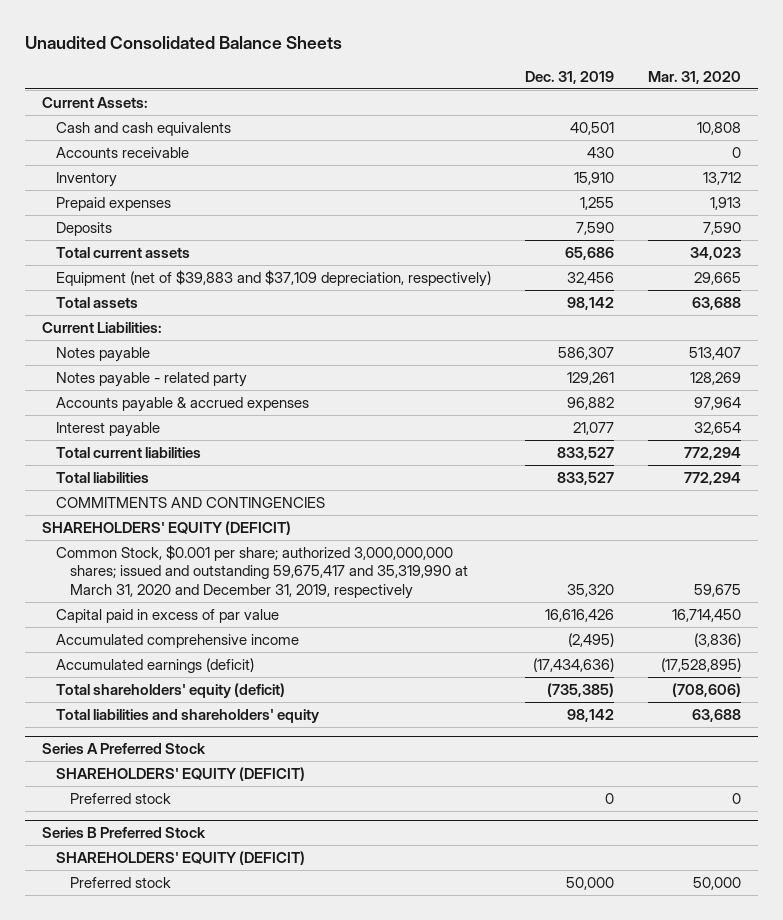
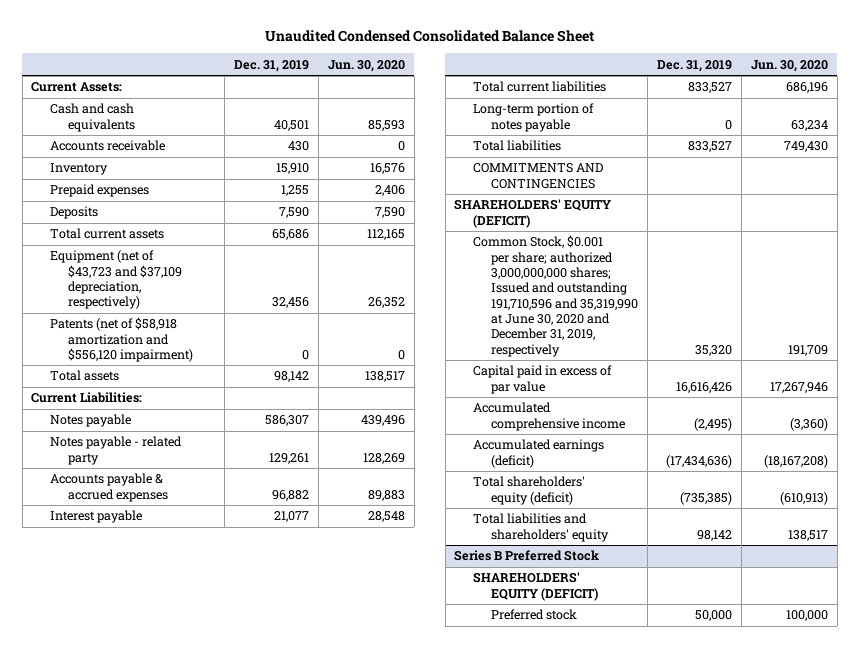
- Unaudited Consolidated Balance Sheets
+ Unaudited Condensed Consolidated Balance Sheet
- | Dec. 31, 2019 | Mar. 31, 2020
+ | Dec. 31, 2019 | Jun. 30, 2020
- Equipment (net of $39,883 and $37,109 depreciation, respectively) | 32,456 | 29,665
+ Equipment (net of $43,723 and $37,109 depreciation, respectively) | 32,456 | 26,352
+ Patents (net of $58,918 amortization and $556,120 impairment) | 0 | 0
+ Long-term portion of notes payable | 0 | 63,234
- Common Stock, $0.001 per share; authorized 3,000,000,000 shares; issued and outstanding 59,675,417 and 35,319,990 at March 31, 2020 and December 31, 2019, respectively | 35,320 | 59,675
+ Common Stock, $0.001 per share; authorized 3,000,000,000 shares; Issued and outstanding 191,710,596 and 35,319,990 at June 30, 2020 and December 31, 2019, respectively | 35,320 | 191,709
- Series A Preferred Stock
- SHAREHOLDERS' EQUITY (DEFICIT)
- Preferred stock | 0 | 0

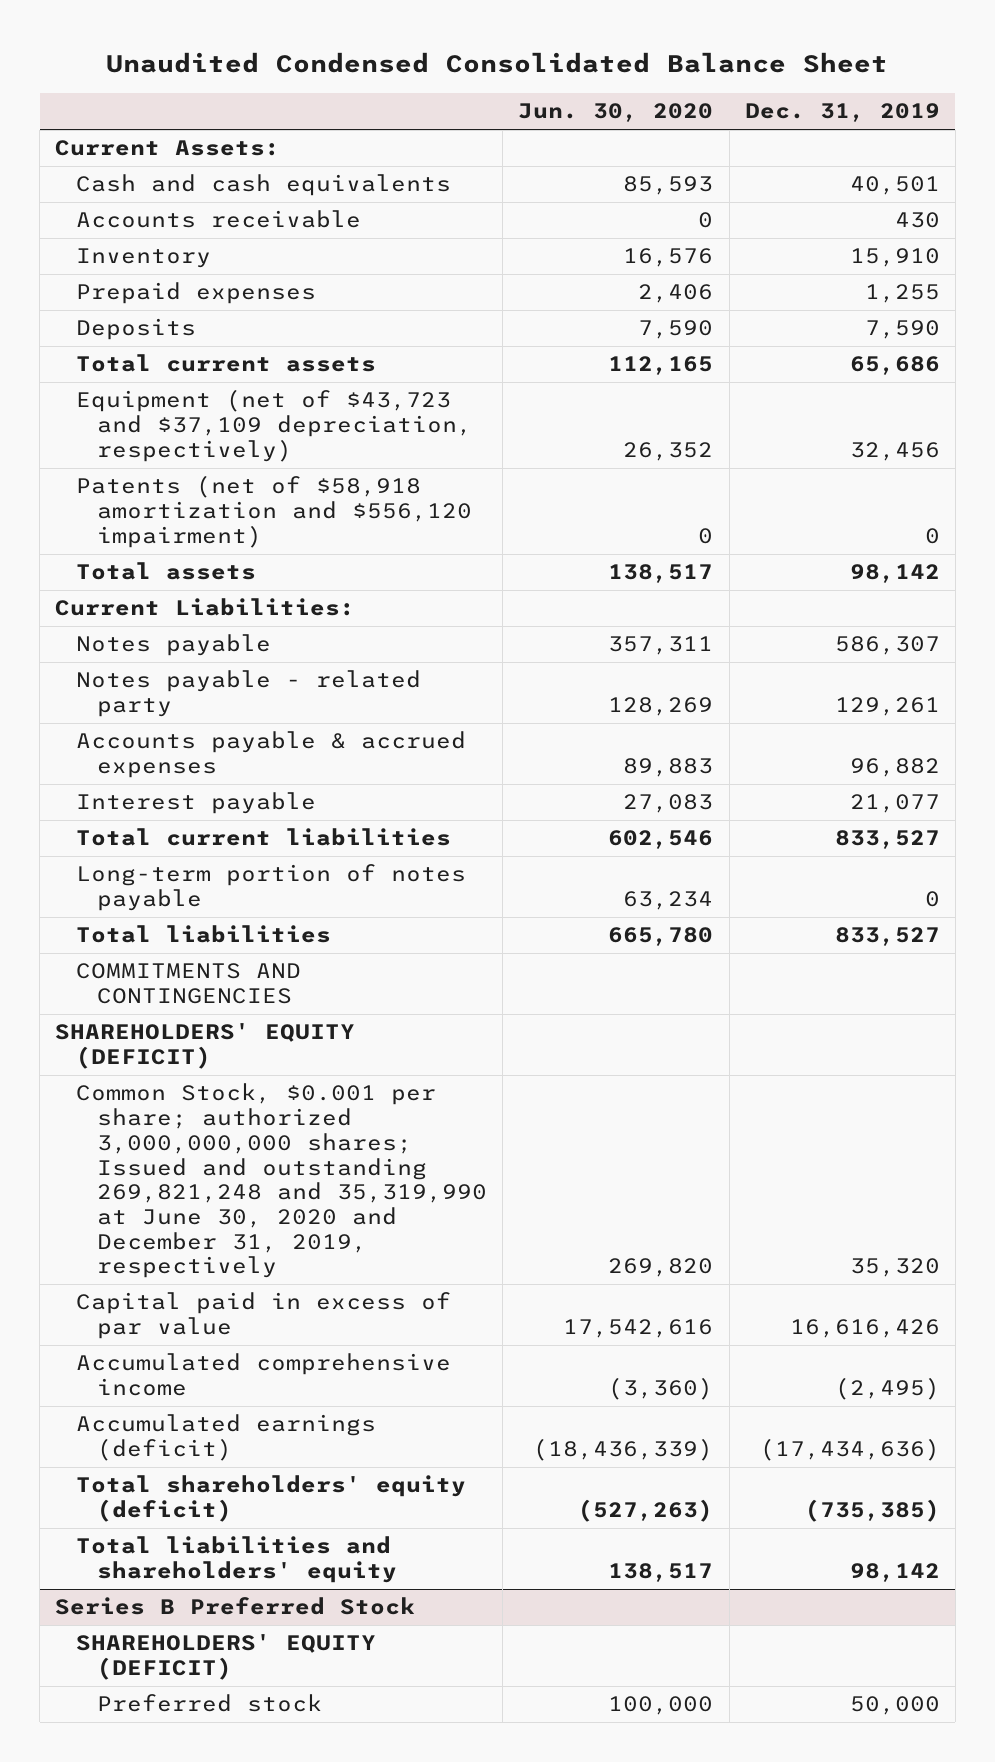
- | Dec. 31, 2019 | Jun. 30, 2020
+ | Jun. 30, 2020 | Dec. 31, 2019
- Notes payable | 586,307 | 439,496
+ Notes payable | 357,311 | 586,307
- Interest payable | 21,077 | 28,548
- Total current liabilities | 833,527 | 686,196
+ Interest payable | 27,083 | 21,077
+ Total current liabilities | 602,546 | 833,527
- Total liabilities | 833,527 | 749,430
+ Total liabilities | 665,780 | 833,527
- Common Stock, $0.001 per share; authorized 3,000,000,000 shares; Issued and outstanding 191,710,596 and 35,319,990 at June 30, 2020 and December 31, 2019, respectively | 35,320 | 191,709
- Capital paid in excess of par value | 16,616,426 | 17,267,946
+ Common Stock, $0.001 per share; authorized 3,000,000,000 shares; Issued and outstanding 269,821,248 and 35,319,990 at June 30, 2020 and December 31, 2019, respectively | 269,820 | 35,320
+ Capital paid in excess of par value | 17,542,616 | 16,616,426
- Accumulated earnings (deficit) | (17,434,636) | (18,167,208)
- Total shareholders' equity (deficit) | (735,385) | (610,913)
+ Accumulated earnings (deficit) | (18,436,339) | (17,434,636)
+ Total shareholders' equity (deficit) | (527,263) | (735,385)

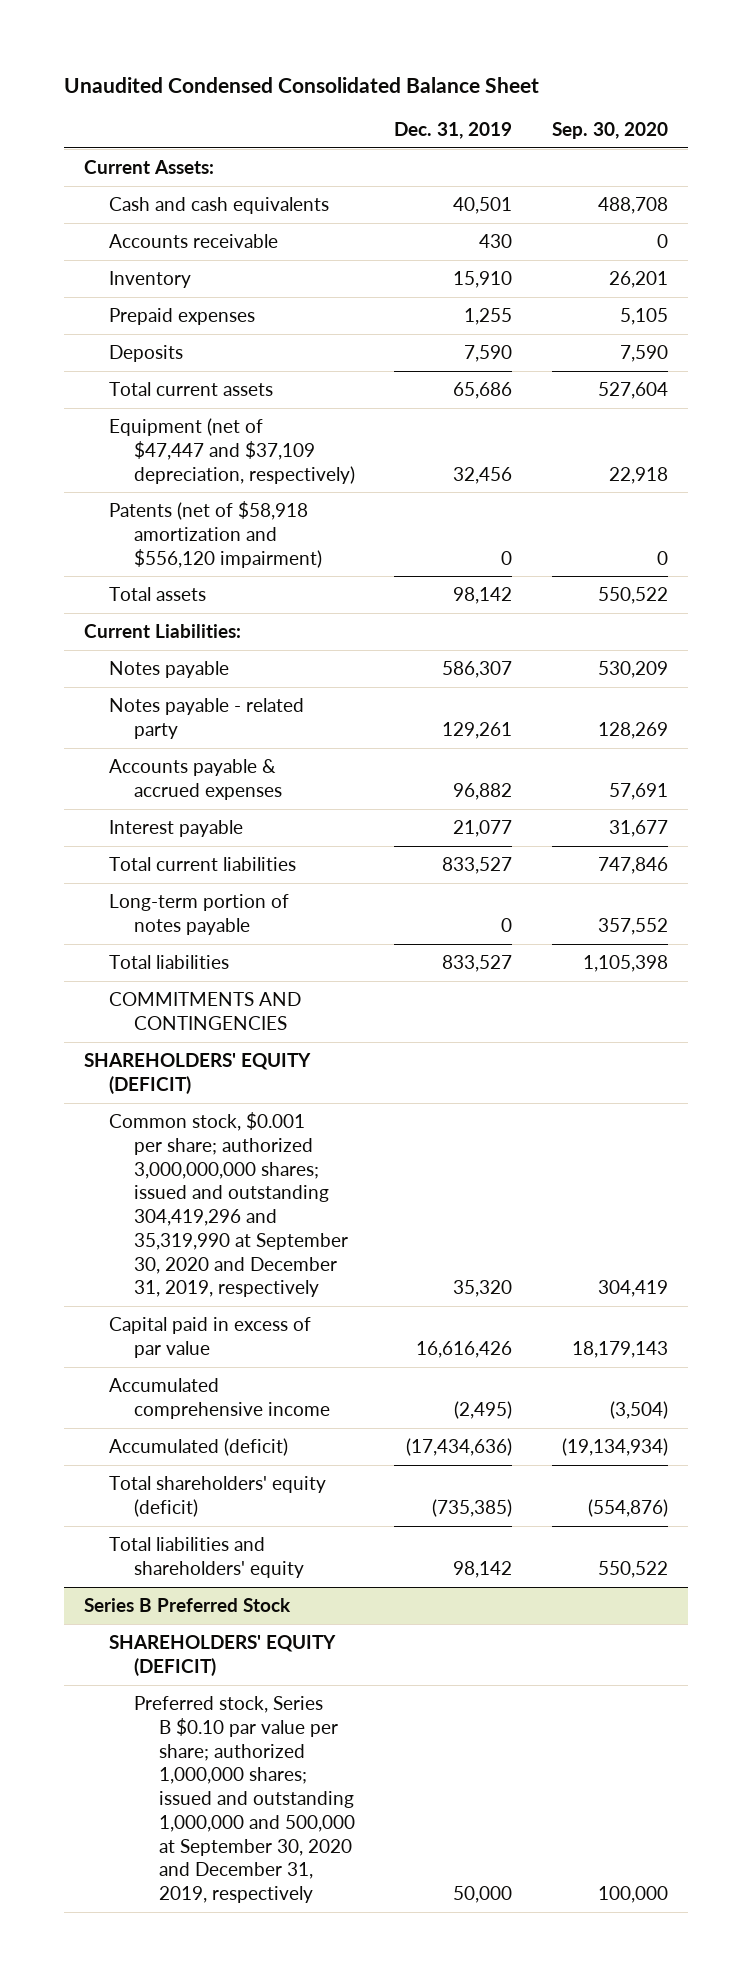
- | Jun. 30, 2020 | Dec. 31, 2019
+ | Dec. 31, 2019 | Sep. 30, 2020
- Equipment (net of $43,723 and $37,109 depreciation, respectively) | 26,352 | 32,456
+ Equipment (net of $47,447 and $37,109 depreciation, respectively) | 32,456 | 22,918
- Common Stock, $0.001 per share; authorized 3,000,000,000 shares; Issued and outstanding 269,821,248 and 35,319,990 at June 30, 2020 and December 31, 2019, respectively | 269,820 | 35,320
+ Common stock, $0.001 per share; authorized 3,000,000,000 shares; issued and outstanding 304,419,296 and 35,319,990 at September 30, 2020 and December 31, 2019, respectively | 35,320 | 304,419
- Accumulated earnings (deficit) | (18,436,339) | (17,434,636)
+ Accumulated (deficit) | (17,434,636) | (19,134,934)
@ Series B Preferred Stock
- Preferred stock | 100,000 | 50,000
+ Preferred stock, Series B $0.10 par value per share; authorized 1,000,000 shares; issued and outstanding 1,000,000 and 500,000 at September 30, 2020 and December 31, 2019, respectively | 50,000 | 100,000

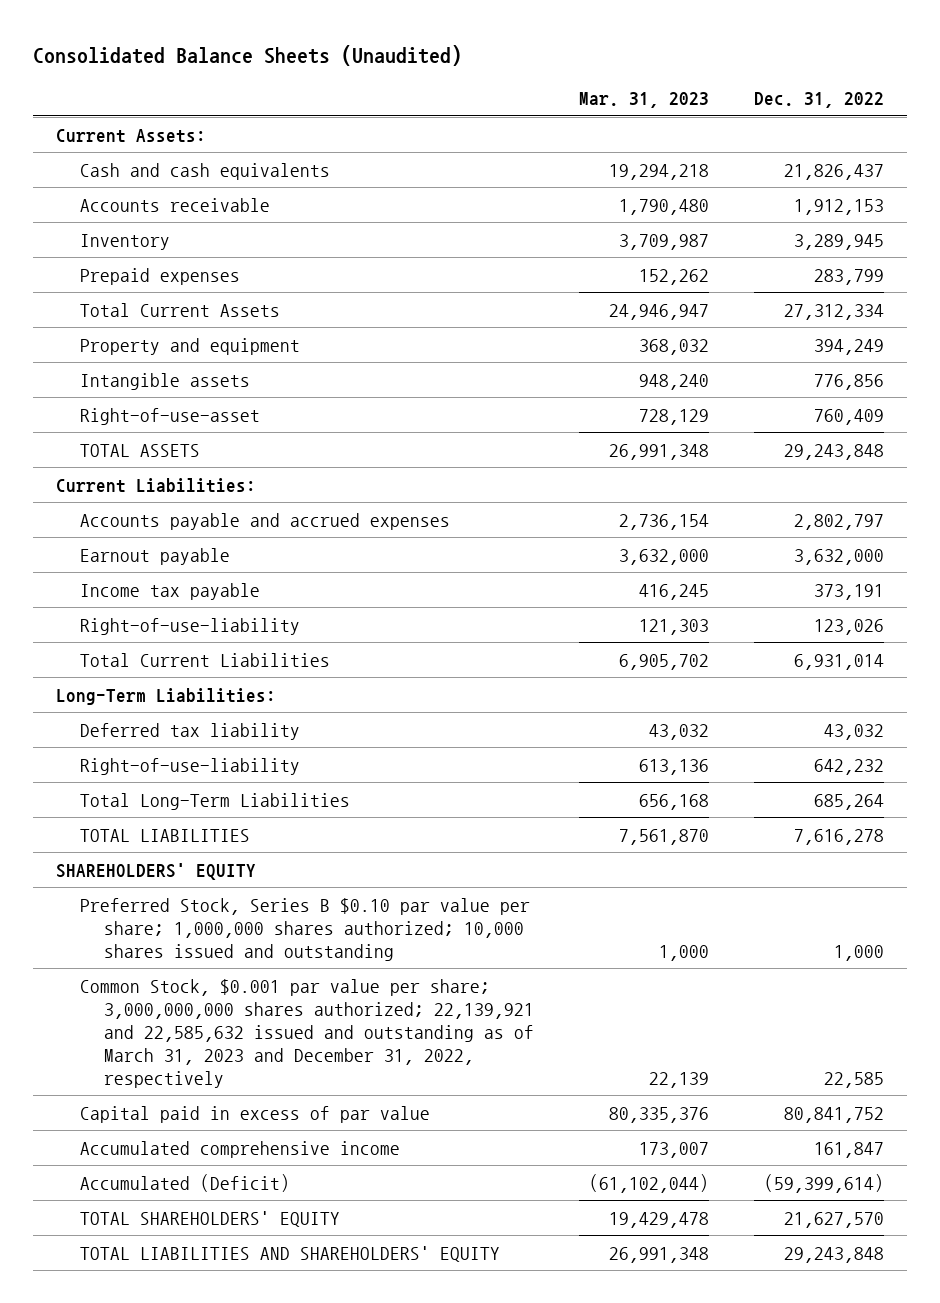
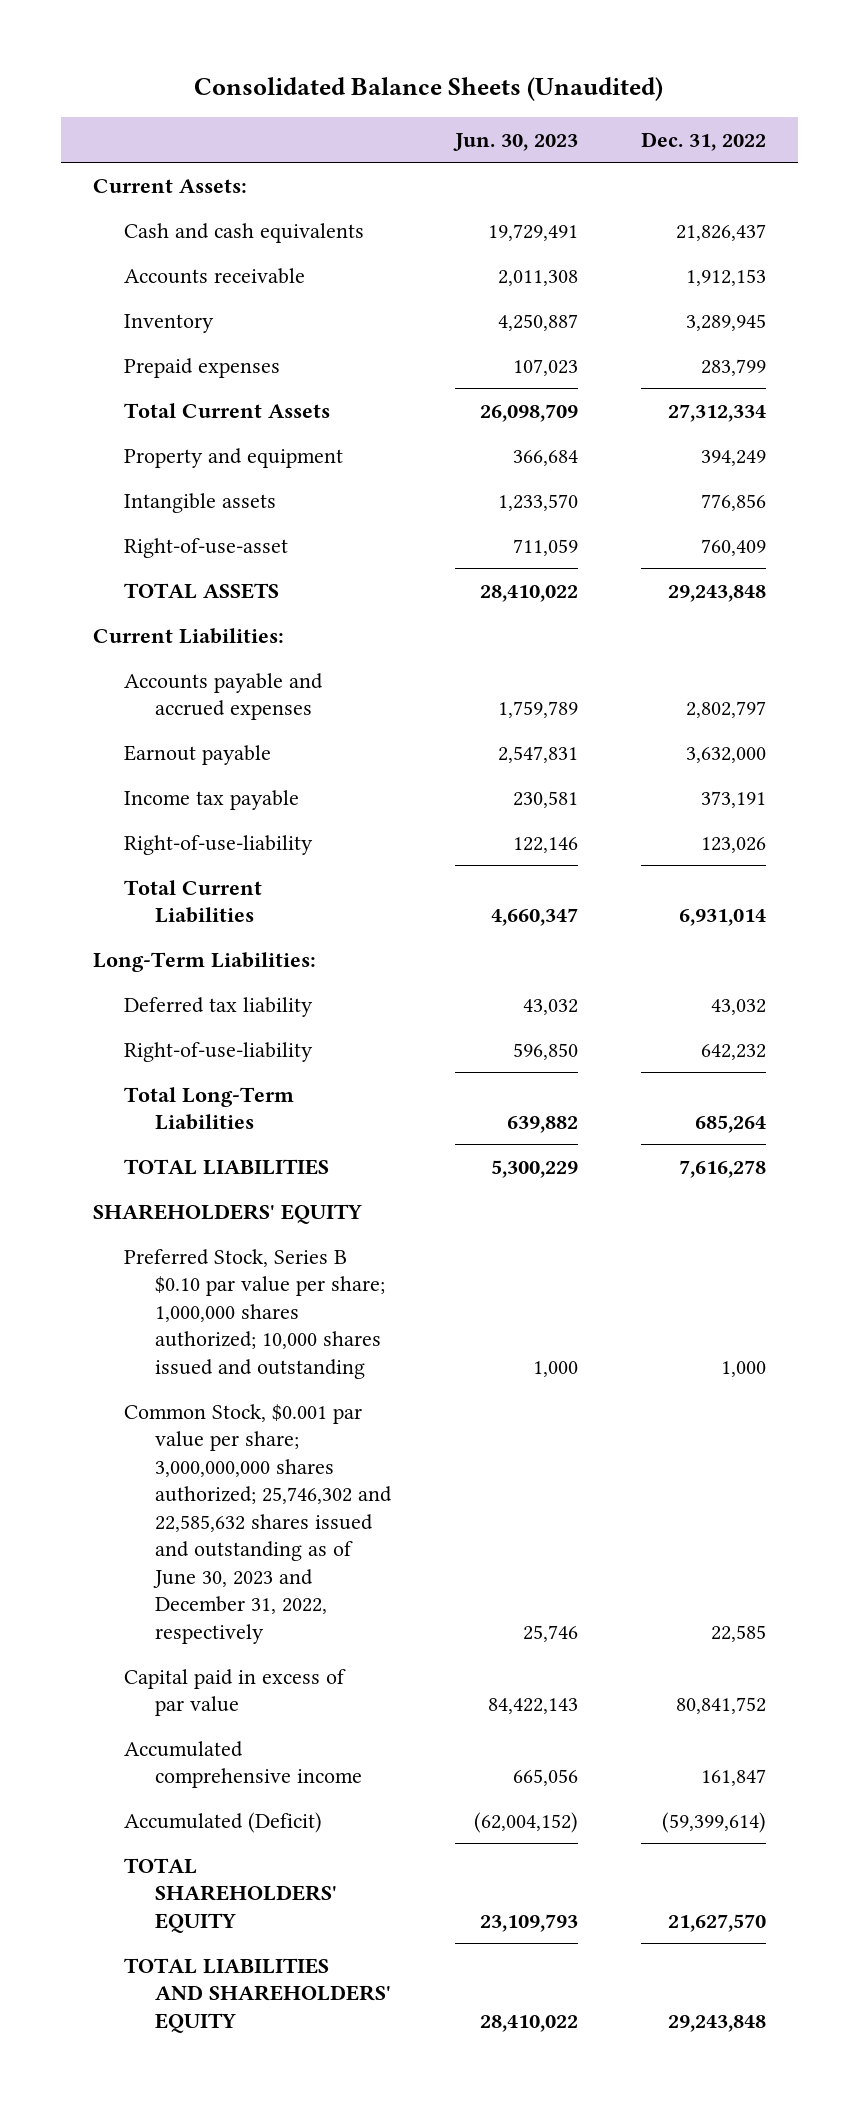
- | Mar. 31, 2023 | Dec. 31, 2022
+ | Jun. 30, 2023 | Dec. 31, 2022
- Common Stock, $0.001 par value per share; 3,000,000,000 shares authorized; 22,139,921 and 22,585,632 issued and outstanding as of March 31, 2023 and December 31, 2022, respectively | 22,139 | 22,585
+ Common Stock, $0.001 par value per share; 3,000,000,000 shares authorized; 25,746,302 and 22,585,632 shares issued and outstanding as of June 30, 2023 and December 31, 2022, respectively | 25,746 | 22,585

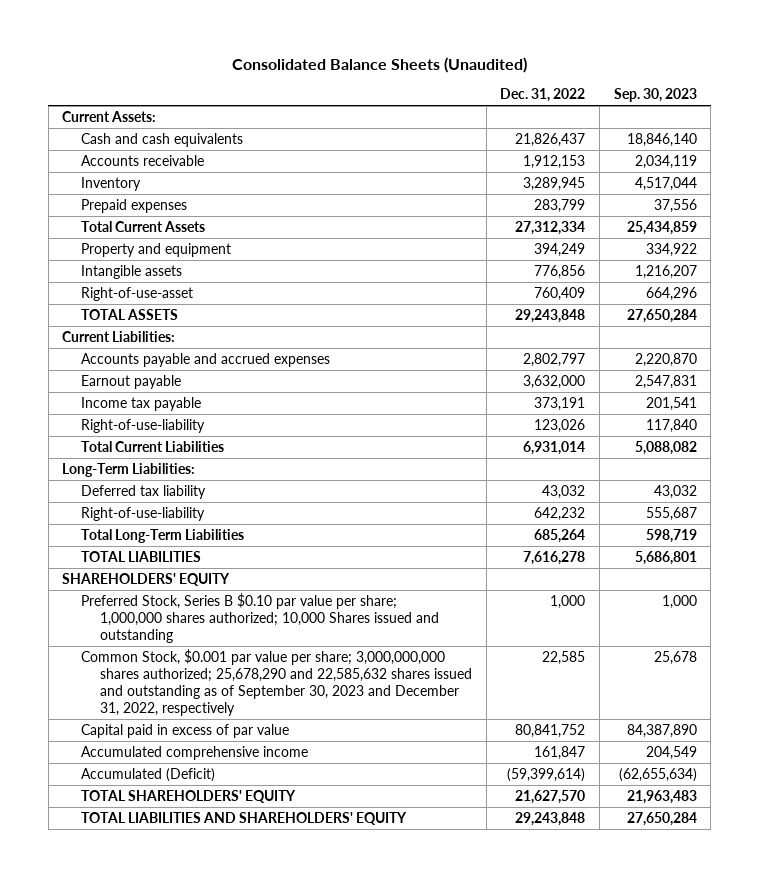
- | Jun. 30, 2023 | Dec. 31, 2022
+ | Dec. 31, 2022 | Sep. 30, 2023
- Preferred Stock, Series B $0.10 par value per share; 1,000,000 shares authorized; 10,000 shares issued and outstanding | 1,000 | 1,000
- Common Stock, $0.001 par value per share; 3,000,000,000 shares authorized; 25,746,302 and 22,585,632 shares issued and outstanding as of June 30, 2023 and December 31, 2022, respectively | 25,746 | 22,585
+ Preferred Stock, Series B $0.10 par value per share; 1,000,000 shares authorized; 10,000 Shares issued and outstanding | 1,000 | 1,000
+ Common Stock, $0.001 par value per share; 3,000,000,000 shares authorized; 25,678,290 and 22,585,632 shares issued and outstanding as of September 30, 2023 and December 31, 2022, respectively | 22,585 | 25,678

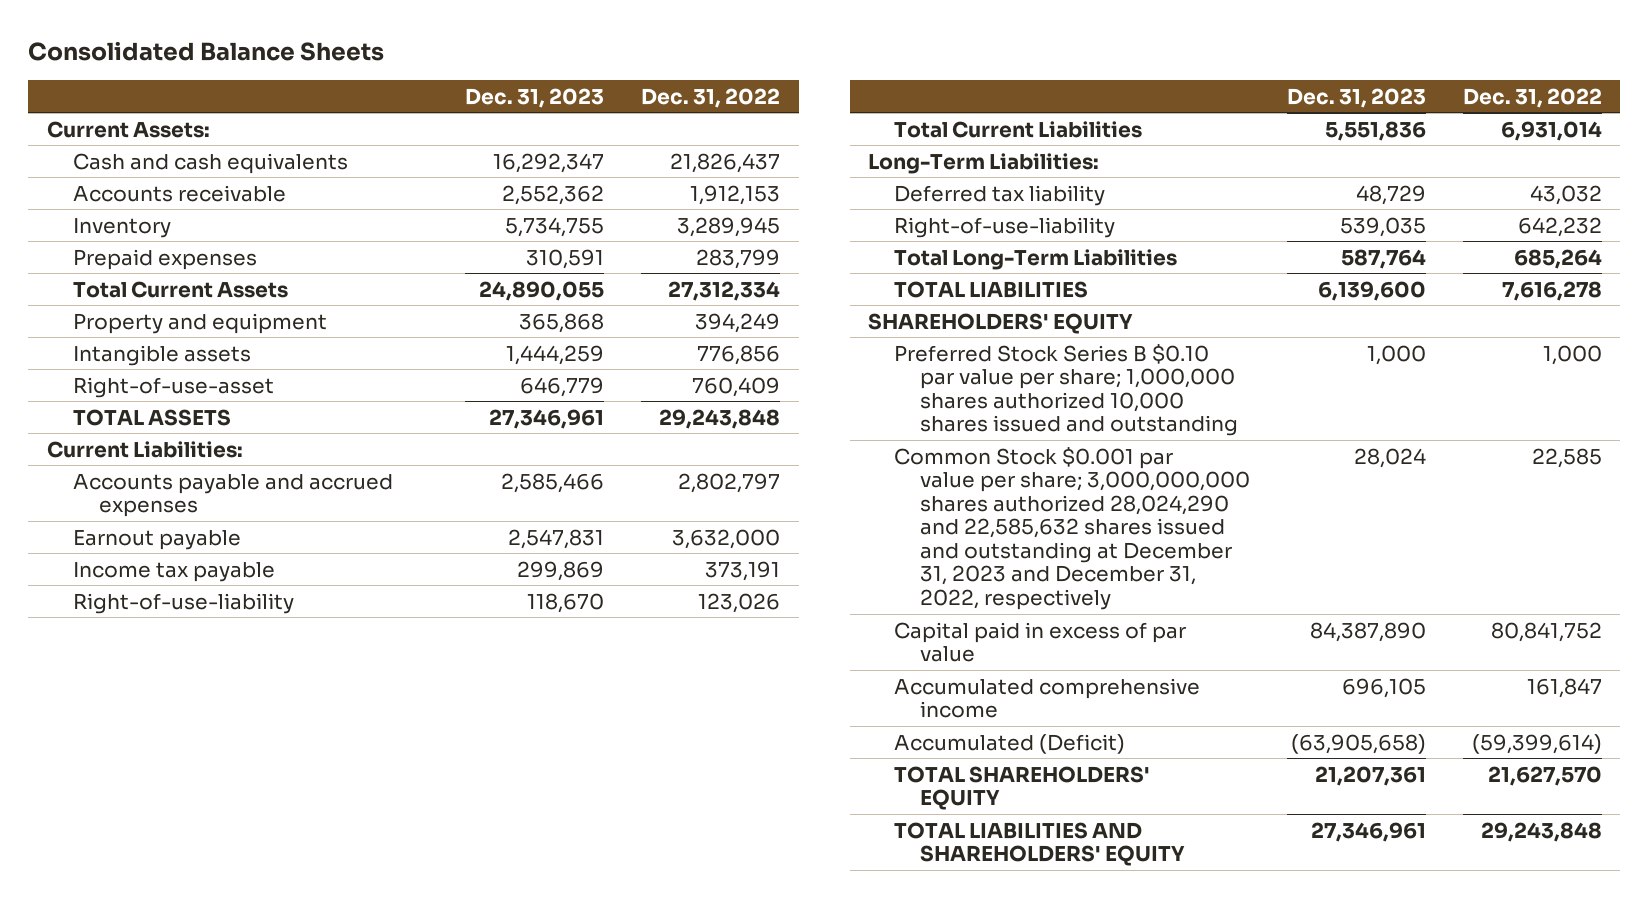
- Consolidated Balance Sheets (Unaudited)
+ Consolidated Balance Sheets
- | Dec. 31, 2022 | Sep. 30, 2023
+ | Dec. 31, 2023 | Dec. 31, 2022
- Preferred Stock, Series B $0.10 par value per share; 1,000,000 shares authorized; 10,000 Shares issued and outstanding | 1,000 | 1,000
- Common Stock, $0.001 par value per share; 3,000,000,000 shares authorized; 25,678,290 and 22,585,632 shares issued and outstanding as of September 30, 2023 and December 31, 2022, respectively | 22,585 | 25,678
+ Preferred Stock Series B $0.10 par value per share; 1,000,000 shares authorized 10,000 shares issued and outstanding | 1,000 | 1,000
+ Common Stock $0.001 par value per share; 3,000,000,000 shares authorized 28,024,290 and 22,585,632 shares issued and outstanding at December 31, 2023 and December 31, 2022, respectively | 28,024 | 22,585

